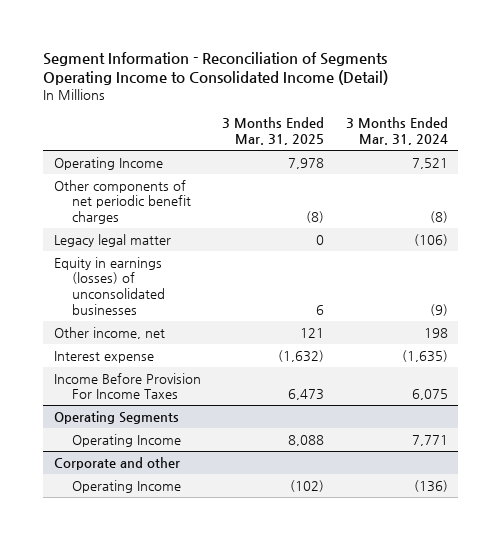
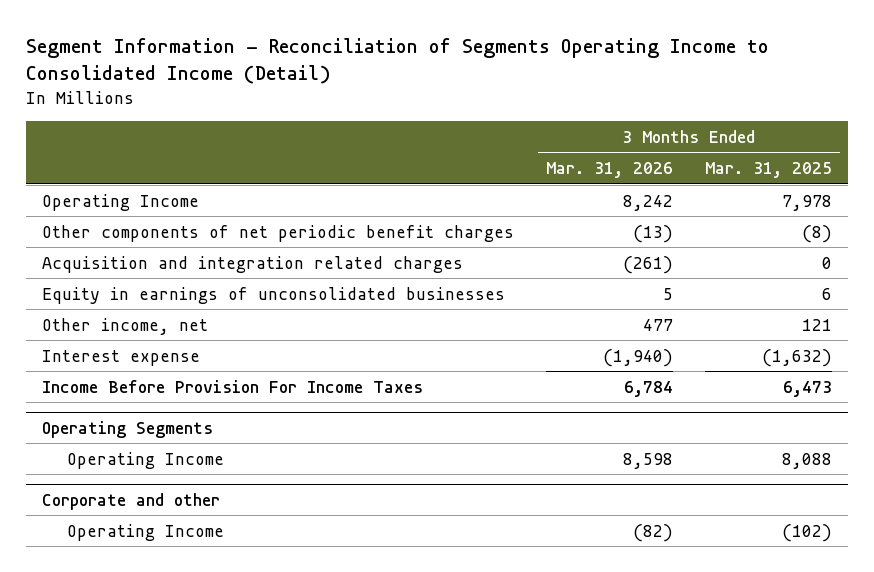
- | 3 Months Ended Mar. 31, 2025 | 3 Months Ended Mar. 31, 2024
+ | 3 Months Ended Mar. 31, 2026 | 3 Months Ended Mar. 31, 2025
- Legacy legal matter | 0 | (106)
- Equity in earnings (losses) of unconsolidated businesses | 6 | (9)
+ Acquisition and integration related charges | (261) | 0
+ Equity in earnings of unconsolidated businesses | 5 | 6

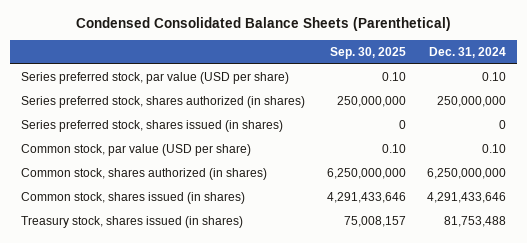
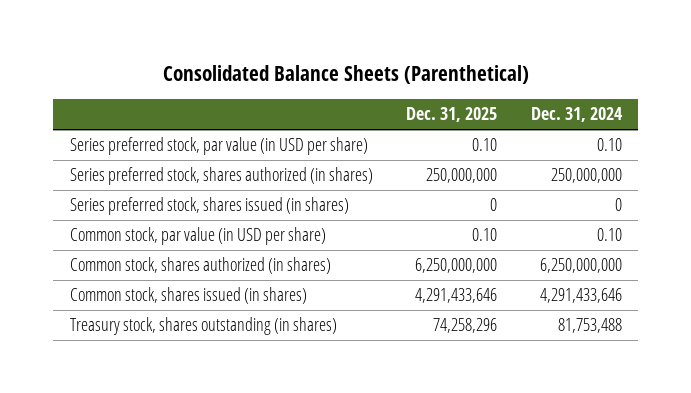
- Condensed Consolidated Balance Sheets (Parenthetical)
+ Consolidated Balance Sheets (Parenthetical)
- | Sep. 30, 2025 | Dec. 31, 2024
+ | Dec. 31, 2025 | Dec. 31, 2024
- Series preferred stock, par value (USD per share) | 0.10 | 0.10
+ Series preferred stock, par value (in USD per share) | 0.10 | 0.10
- Common stock, par value (USD per share) | 0.10 | 0.10
+ Common stock, par value (in USD per share) | 0.10 | 0.10
- Treasury stock, shares issued (in shares) | 75,008,157 | 81,753,488
+ Treasury stock, shares outstanding (in shares) | 74,258,296 | 81,753,488

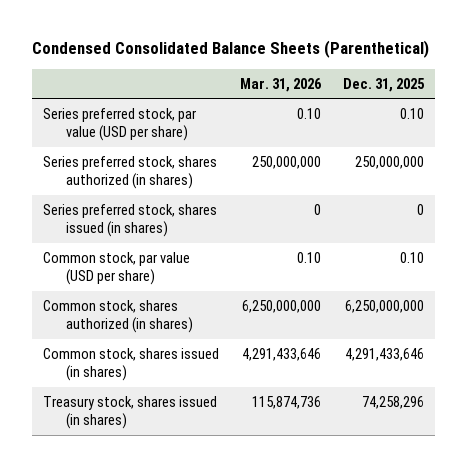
- Consolidated Balance Sheets (Parenthetical)
+ Condensed Consolidated Balance Sheets (Parenthetical)
- | Dec. 31, 2025 | Dec. 31, 2024
+ | Mar. 31, 2026 | Dec. 31, 2025
- Series preferred stock, par value (in USD per share) | 0.10 | 0.10
+ Series preferred stock, par value (USD per share) | 0.10 | 0.10
- Common stock, par value (in USD per share) | 0.10 | 0.10
+ Common stock, par value (USD per share) | 0.10 | 0.10
- Treasury stock, shares outstanding (in shares) | 74,258,296 | 81,753,488
+ Treasury stock, shares issued (in shares) | 115,874,736 | 74,258,296

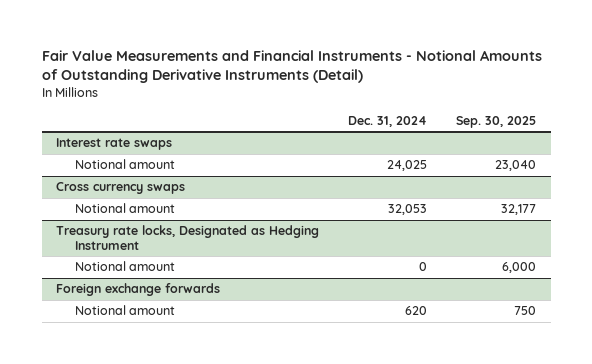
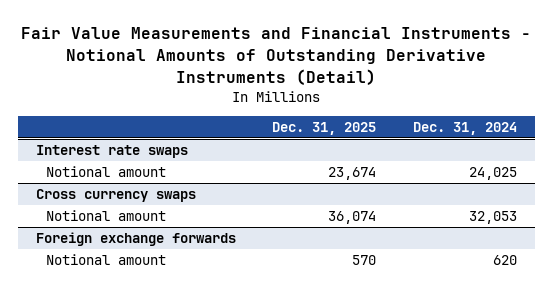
- | Dec. 31, 2024 | Sep. 30, 2025
+ | Dec. 31, 2025 | Dec. 31, 2024
- Treasury rate locks, Designated as Hedging Instrument
- Notional amount | 0 | 6,000

